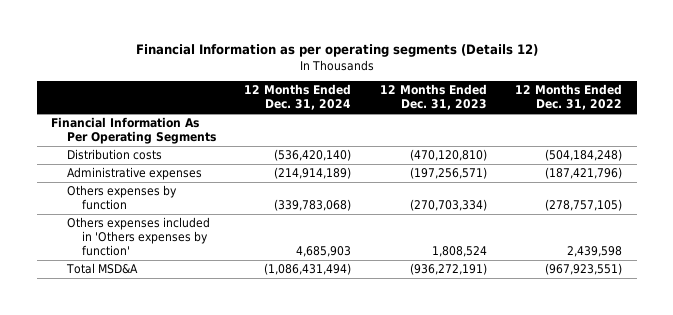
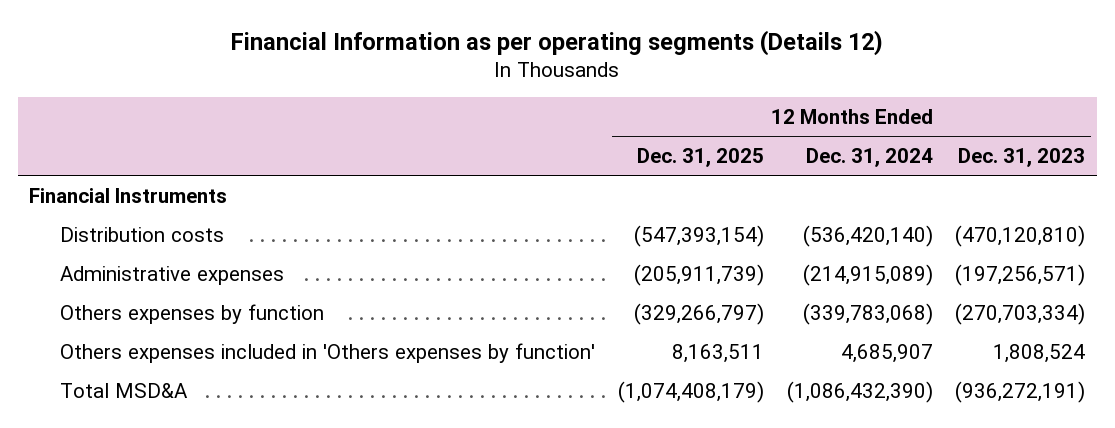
- | 12 Months Ended Dec. 31, 2024 | 12 Months Ended Dec. 31, 2023 | 12 Months Ended Dec. 31, 2022
+ | 12 Months Ended Dec. 31, 2025 | 12 Months Ended Dec. 31, 2024 | 12 Months Ended Dec. 31, 2023
- Financial Information As Per Operating Segments
+ Financial Instruments
- Administrative expenses | (214,914,189) | (197,256,571) | (187,421,796)
+ Administrative expenses | (205,911,739) | (214,915,089) | (197,256,571)
- Others expenses included in 'Others expenses by function' | 4,685,903 | 1,808,524 | 2,439,598
- Total MSD&A | (1,086,431,494) | (936,272,191) | (967,923,551)
+ Others expenses included in 'Others expenses by function' | 8,163,511 | 4,685,907 | 1,808,524
+ Total MSD&A | (1,074,408,179) | (1,086,432,390) | (936,272,191)

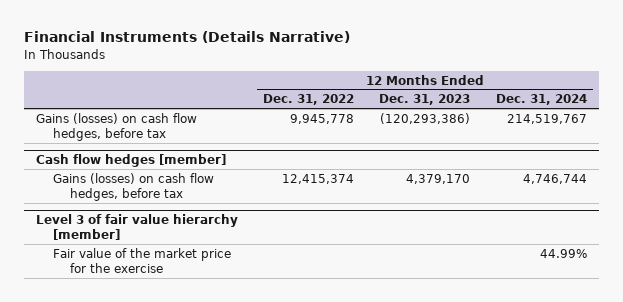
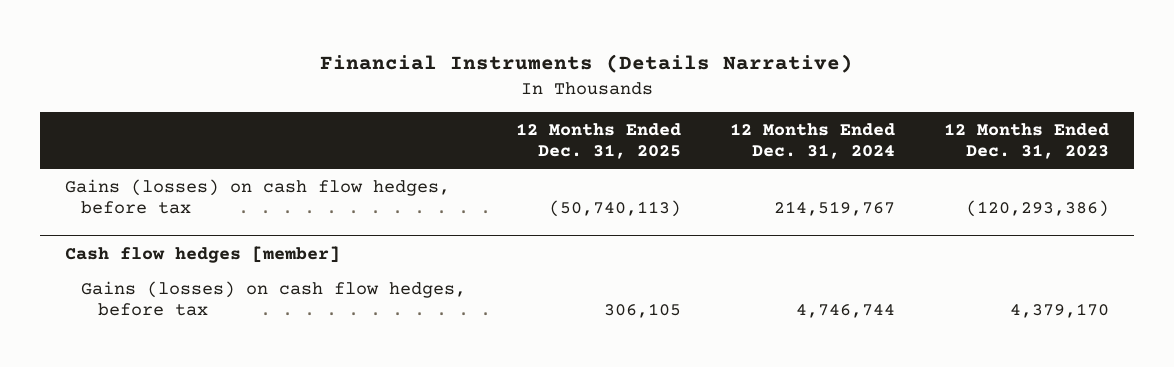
- | 12 Months Ended Dec. 31, 2022 | 12 Months Ended Dec. 31, 2023 | 12 Months Ended Dec. 31, 2024
+ | 12 Months Ended Dec. 31, 2025 | 12 Months Ended Dec. 31, 2024 | 12 Months Ended Dec. 31, 2023
- Level 3 of fair value hierarchy [member]
- Fair value of the market price for the exercise | | | 44.99%

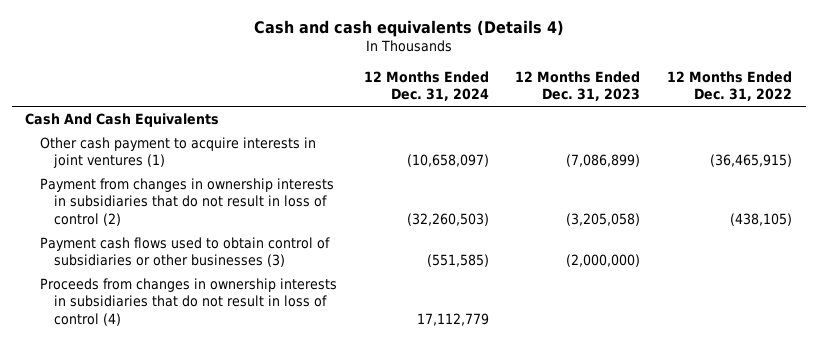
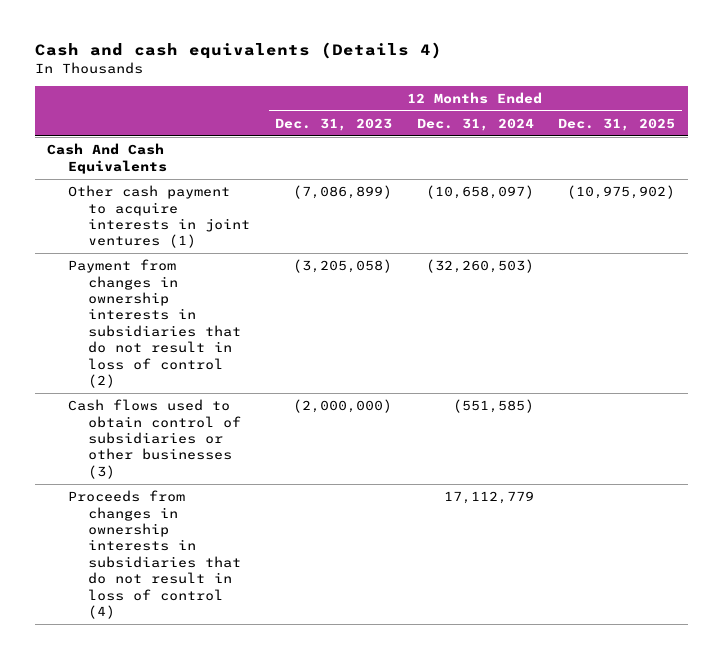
- | 12 Months Ended Dec. 31, 2024 | 12 Months Ended Dec. 31, 2023 | 12 Months Ended Dec. 31, 2022
+ | 12 Months Ended Dec. 31, 2023 | 12 Months Ended Dec. 31, 2024 | 12 Months Ended Dec. 31, 2025
- Payment cash flows used to obtain control of subsidiaries or other businesses (3) | (551,585) | (2,000,000) |
+ Cash flows used to obtain control of subsidiaries or other businesses (3) | (2,000,000) | (551,585) |

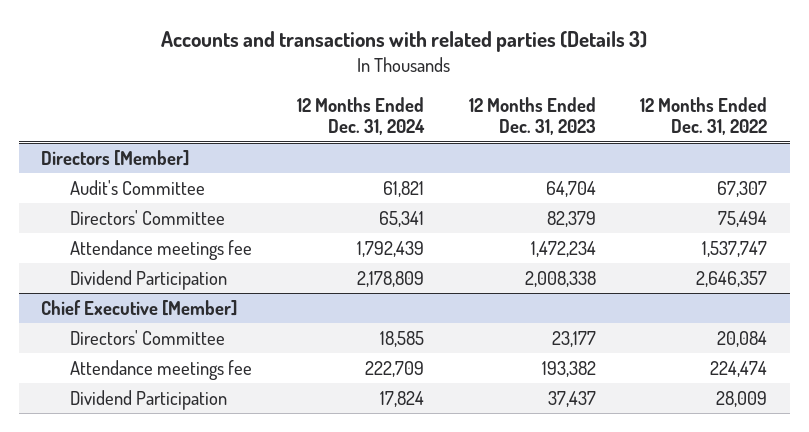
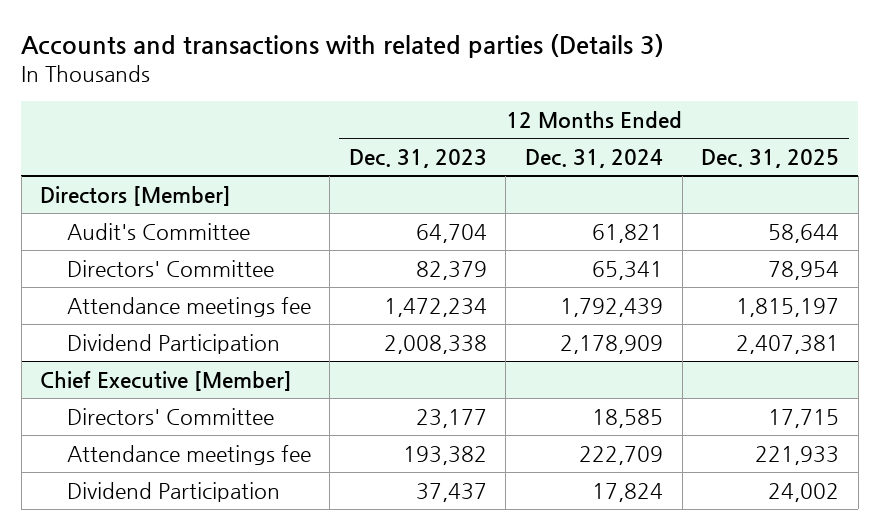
- | 12 Months Ended Dec. 31, 2024 | 12 Months Ended Dec. 31, 2023 | 12 Months Ended Dec. 31, 2022
+ | 12 Months Ended Dec. 31, 2023 | 12 Months Ended Dec. 31, 2024 | 12 Months Ended Dec. 31, 2025
@ Directors [Member]
- Dividend Participation | 2,178,809 | 2,008,338 | 2,646,357
+ Dividend Participation | 2,008,338 | 2,178,909 | 2,407,381

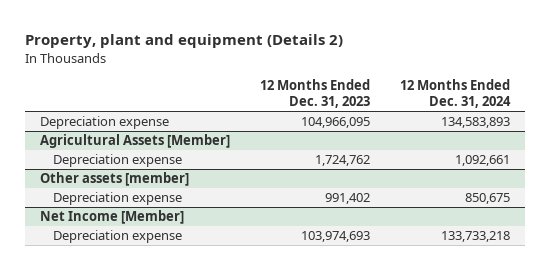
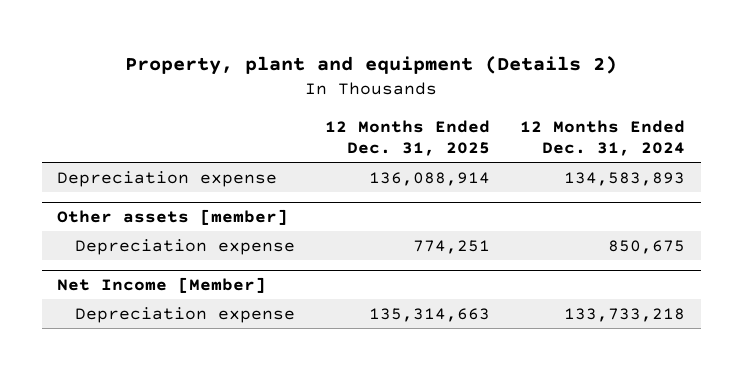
- | 12 Months Ended Dec. 31, 2023 | 12 Months Ended Dec. 31, 2024
+ | 12 Months Ended Dec. 31, 2025 | 12 Months Ended Dec. 31, 2024
- Agricultural Assets [Member]
- Depreciation expense | 1,724,762 | 1,092,661

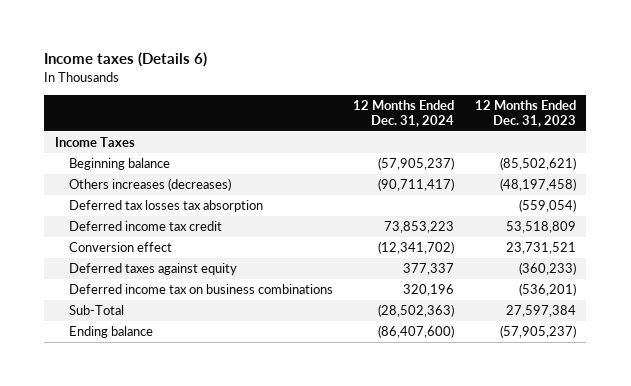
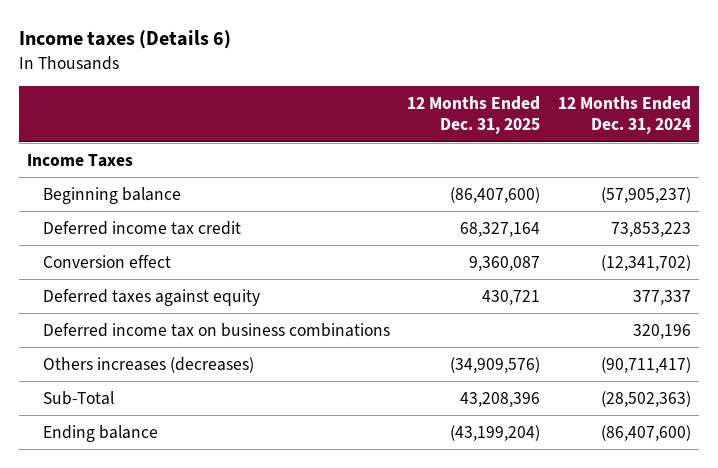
- | 12 Months Ended Dec. 31, 2024 | 12 Months Ended Dec. 31, 2023
+ | 12 Months Ended Dec. 31, 2025 | 12 Months Ended Dec. 31, 2024
- Deferred tax losses tax absorption | | (559,054)
moved down: Others increases (decreases) | (34,909,576) | (90,711,417)

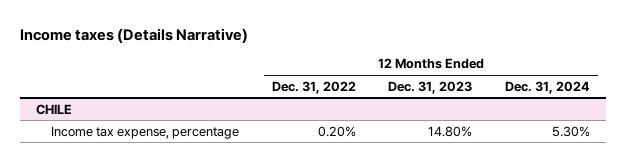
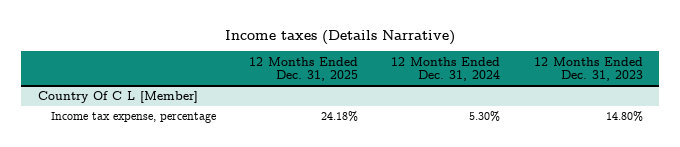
- | 12 Months Ended Dec. 31, 2022 | 12 Months Ended Dec. 31, 2023 | 12 Months Ended Dec. 31, 2024
+ | 12 Months Ended Dec. 31, 2025 | 12 Months Ended Dec. 31, 2024 | 12 Months Ended Dec. 31, 2023
- CHILE
+ Country Of C L [Member]

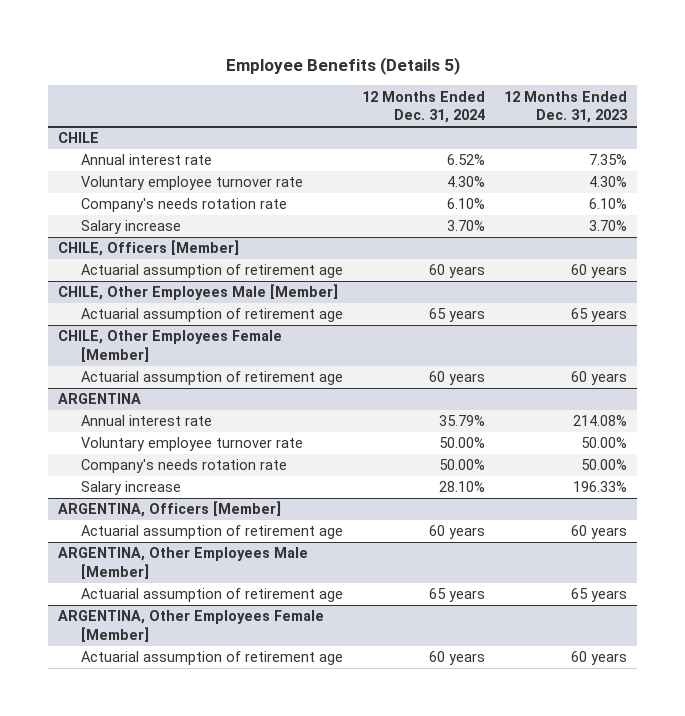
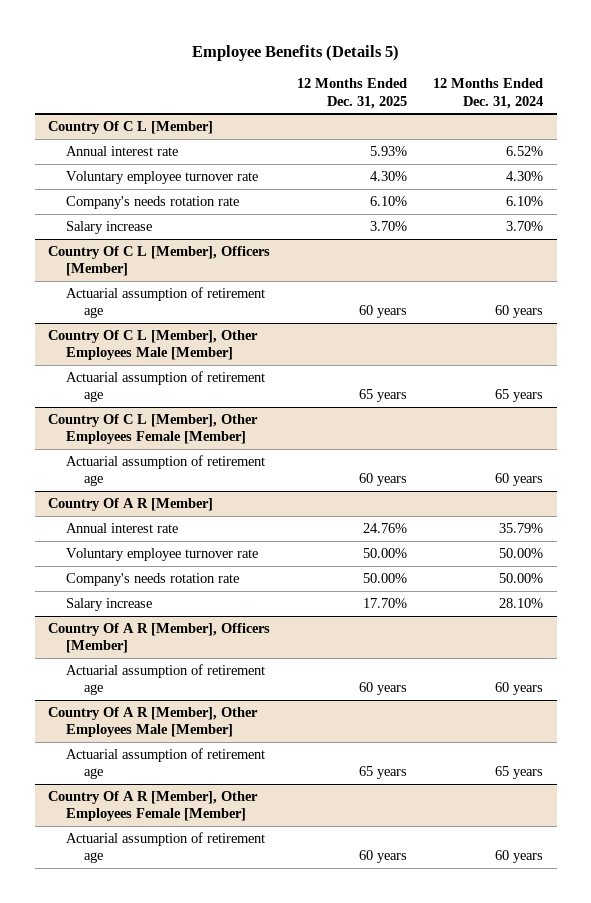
- | 12 Months Ended Dec. 31, 2024 | 12 Months Ended Dec. 31, 2023
+ | 12 Months Ended Dec. 31, 2025 | 12 Months Ended Dec. 31, 2024
- CHILE
+ Country Of C L [Member]
- CHILE, Officers [Member]
+ Country Of C L [Member], Officers [Member]
- CHILE, Other Employees Male [Member]
+ Country Of C L [Member], Other Employees Male [Member]
- CHILE, Other Employees Female [Member]
+ Country Of C L [Member], Other Employees Female [Member]
- ARGENTINA
+ Country Of A R [Member]
- ARGENTINA, Officers [Member]
+ Country Of A R [Member], Officers [Member]
- ARGENTINA, Other Employees Male [Member]
+ Country Of A R [Member], Other Employees Male [Member]
- ARGENTINA, Other Employees Female [Member]
+ Country Of A R [Member], Other Employees Female [Member]

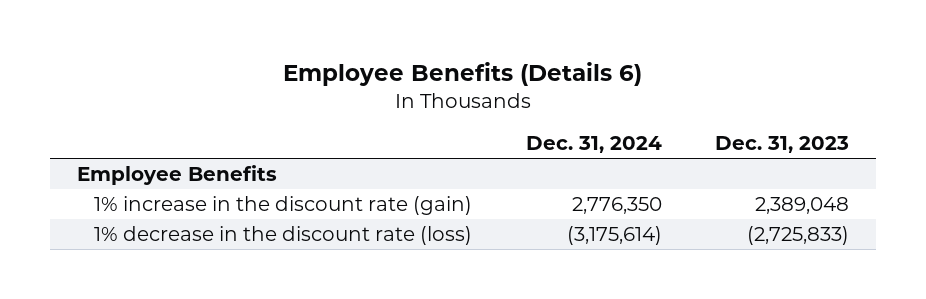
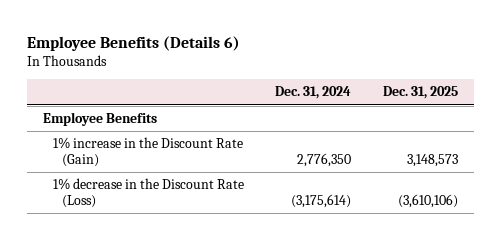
- | Dec. 31, 2024 | Dec. 31, 2023
+ | Dec. 31, 2024 | Dec. 31, 2025
- 1% increase in the discount rate (gain) | 2,776,350 | 2,389,048
- 1% decrease in the discount rate (loss) | (3,175,614) | (2,725,833)
+ 1% increase in the Discount Rate (Gain) | 2,776,350 | 3,148,573
+ 1% decrease in the Discount Rate (Loss) | (3,175,614) | (3,610,106)

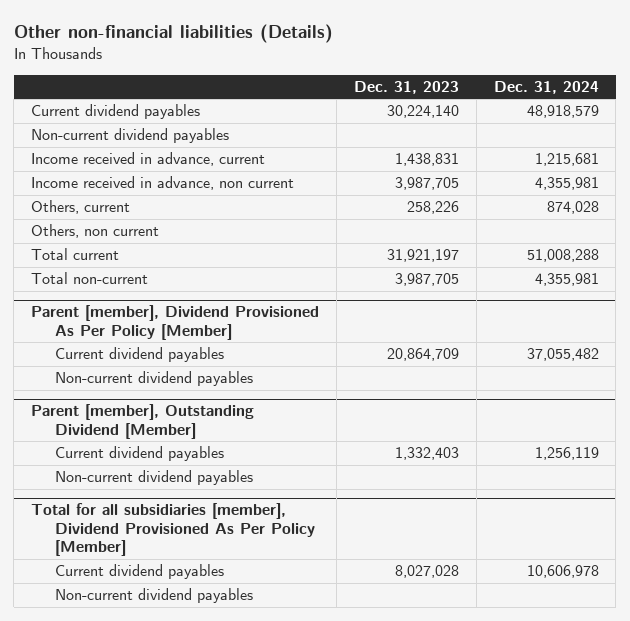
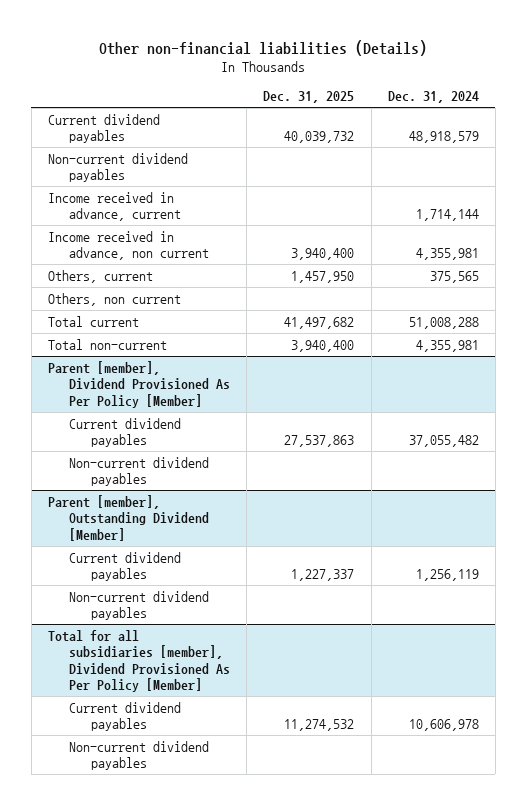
- | Dec. 31, 2023 | Dec. 31, 2024
+ | Dec. 31, 2025 | Dec. 31, 2024
- Income received in advance, current | 1,438,831 | 1,215,681
+ Income received in advance, current | | 1,714,144
- Others, current | 258,226 | 874,028
+ Others, current | 1,457,950 | 375,565

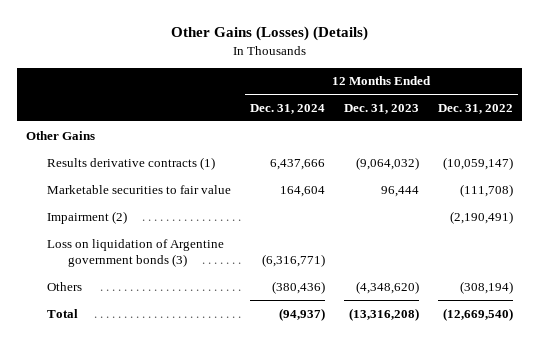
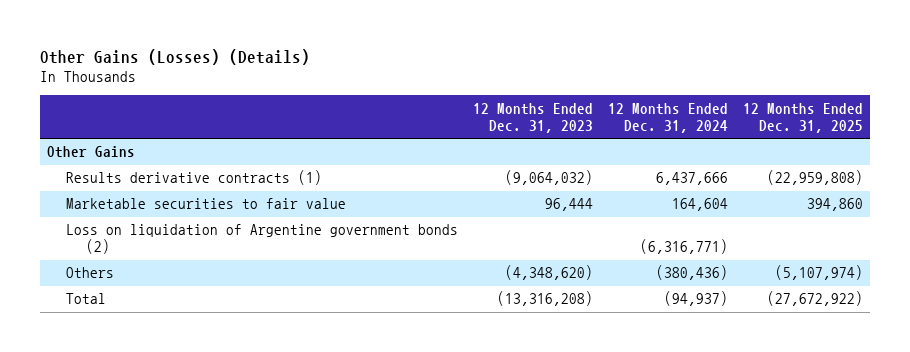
- | 12 Months Ended Dec. 31, 2024 | 12 Months Ended Dec. 31, 2023 | 12 Months Ended Dec. 31, 2022
+ | 12 Months Ended Dec. 31, 2023 | 12 Months Ended Dec. 31, 2024 | 12 Months Ended Dec. 31, 2025
- Impairment (2) | | | (2,190,491)
- Loss on liquidation of Argentine government bonds (3) | (6,316,771) | |
+ Loss on liquidation of Argentine government bonds (2) | | (6,316,771) |

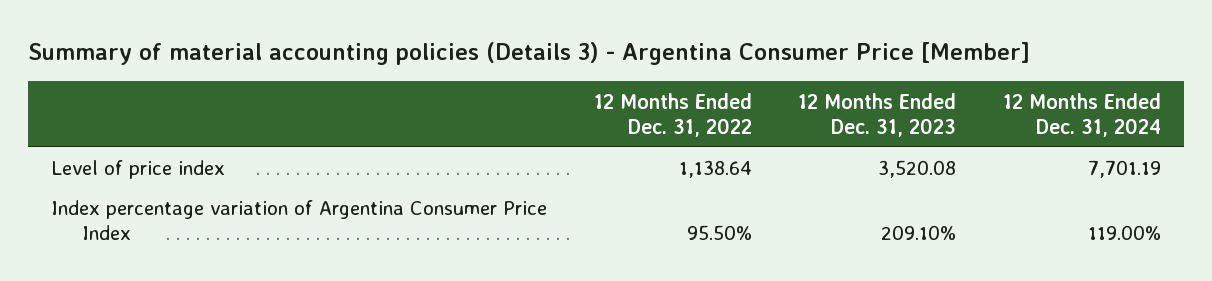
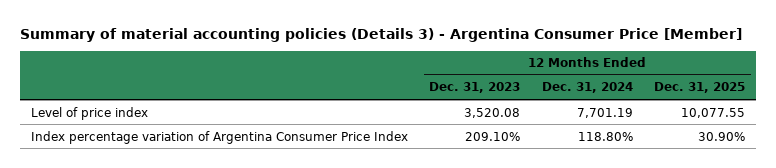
- | 12 Months Ended Dec. 31, 2022 | 12 Months Ended Dec. 31, 2023 | 12 Months Ended Dec. 31, 2024
+ | 12 Months Ended Dec. 31, 2023 | 12 Months Ended Dec. 31, 2024 | 12 Months Ended Dec. 31, 2025
- Index percentage variation of Argentina Consumer Price Index | 95.50% | 209.10% | 119.00%
+ Index percentage variation of Argentina Consumer Price Index | 209.10% | 118.80% | 30.90%

